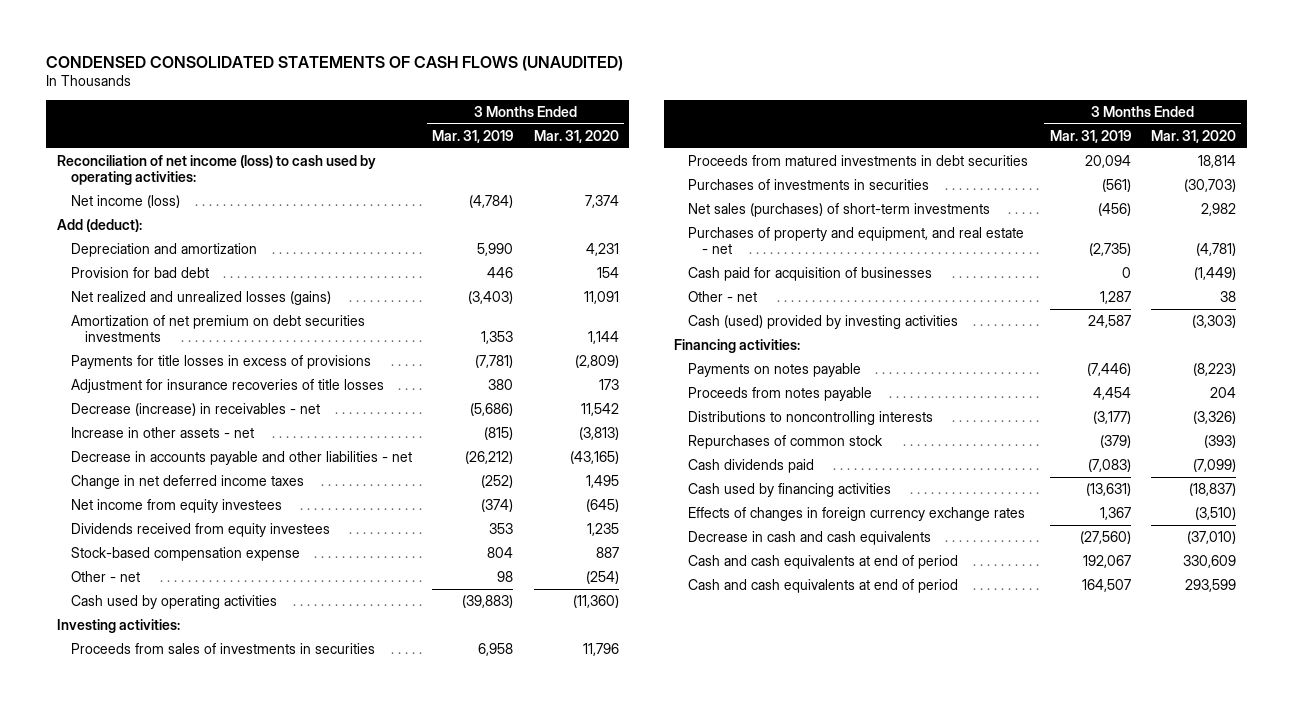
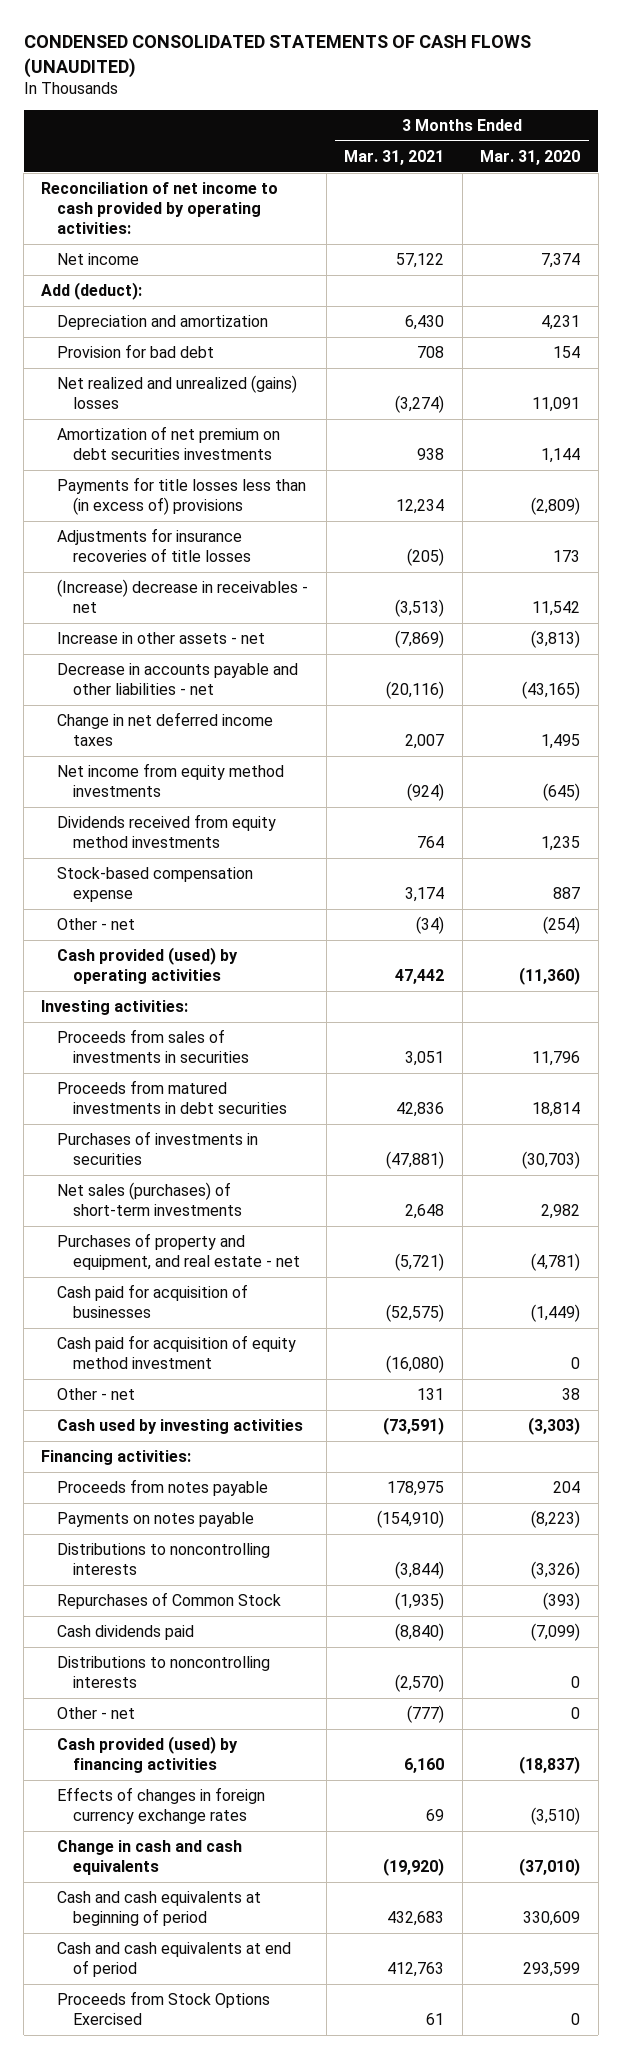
- | 3 Months Ended Mar. 31, 2019 | 3 Months Ended Mar. 31, 2020
+ | 3 Months Ended Mar. 31, 2021 | 3 Months Ended Mar. 31, 2020
- Reconciliation of net income (loss) to cash used by operating activities:
- Net income (loss) | (4,784) | 7,374
+ Reconciliation of net income to cash provided by operating activities:
+ Net income | 57,122 | 7,374
- Net realized and unrealized losses (gains) | (3,403) | 11,091
+ Net realized and unrealized (gains) losses | (3,274) | 11,091
- Payments for title losses in excess of provisions | (7,781) | (2,809)
- Adjustment for insurance recoveries of title losses | 380 | 173
- Decrease (increase) in receivables - net | (5,686) | 11,542
+ Payments for title losses less than (in excess of) provisions | 12,234 | (2,809)
+ Adjustments for insurance recoveries of title losses | (205) | 173
+ (Increase) decrease in receivables - net | (3,513) | 11,542
- Net income from equity investees | (374) | (645)
- Dividends received from equity investees | 353 | 1,235
+ Net income from equity method investments | (924) | (645)
+ Dividends received from equity method investments | 764 | 1,235
- Cash used by operating activities | (39,883) | (11,360)
+ Cash provided (used) by operating activities | 47,442 | (11,360)
+ Cash paid for acquisition of equity method investment | (16,080) | 0
- Cash (used) provided by investing activities | 24,587 | (3,303)
+ Cash used by investing activities | (73,591) | (3,303)
moved down: Payments on notes payable | (154,910) | (8,223)
- Repurchases of common stock | (379) | (393)
+ Repurchases of Common Stock | (1,935) | (393)
- Cash used by financing activities | (13,631) | (18,837)
+ Distributions to noncontrolling interests | (2,570) | 0
+ Other - net | (777) | 0
+ Cash provided (used) by financing activities | 6,160 | (18,837)
- Decrease in cash and cash equivalents | (27,560) | (37,010)
- Cash and cash equivalents at end of period | 192,067 | 330,609
+ Change in cash and cash equivalents | (19,920) | (37,010)
+ Cash and cash equivalents at beginning of period | 432,683 | 330,609
+ Proceeds from Stock Options Exercised | 61 | 0

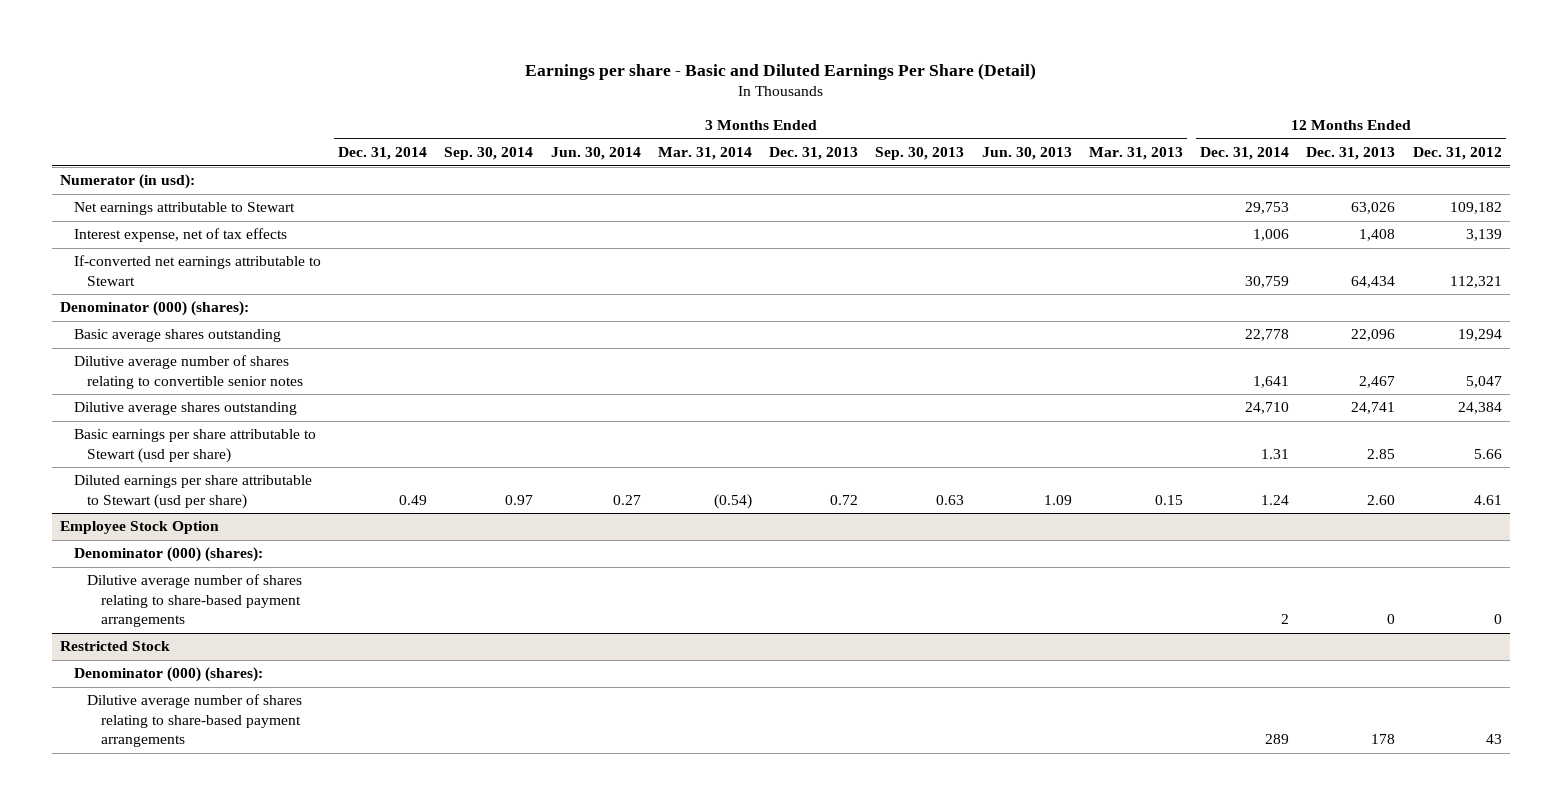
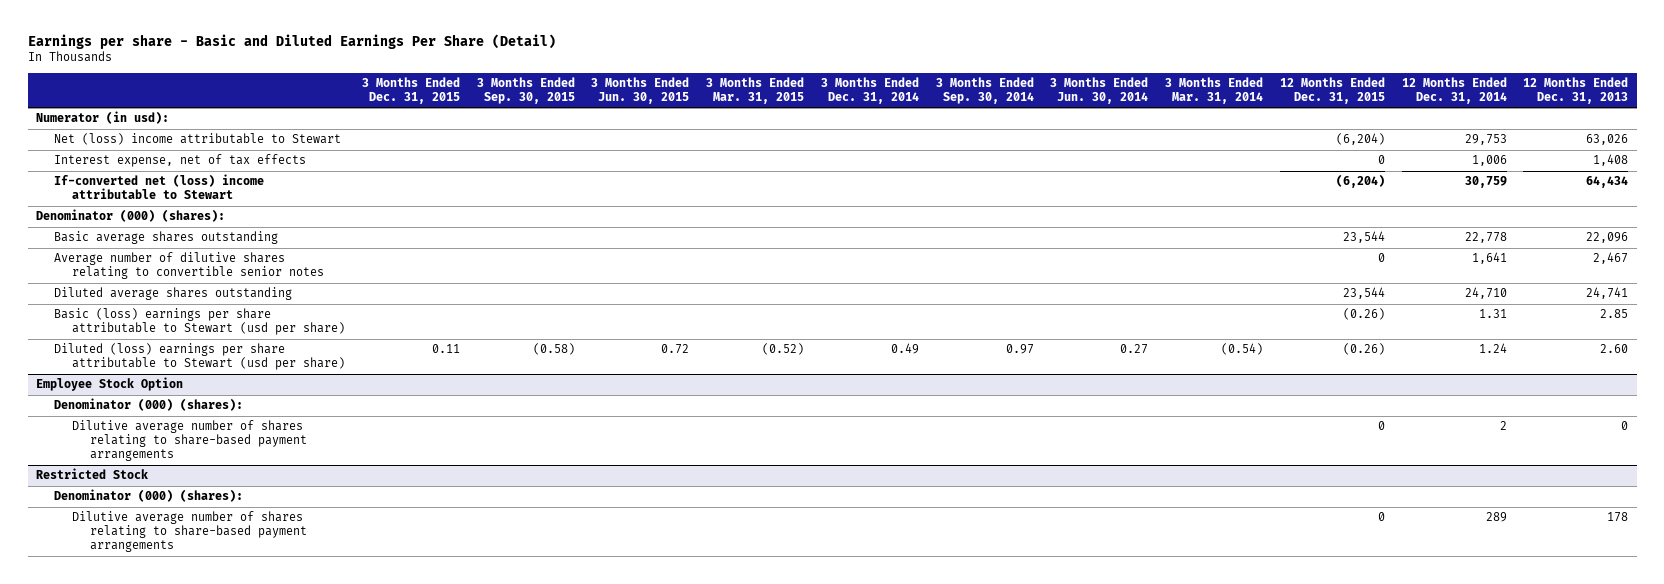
- | 3 Months Ended Dec. 31, 2014 | 3 Months Ended Sep. 30, 2014 | 3 Months Ended Jun. 30, 2014 | 3 Months Ended Mar. 31, 2014 | 3 Months Ended Dec. 31, 2013 | 3 Months Ended Sep. 30, 2013 | 3 Months Ended Jun. 30, 2013 | 3 Months Ended Mar. 31, 2013 | 12 Months Ended Dec. 31, 2014 | 12 Months Ended Dec. 31, 2013 | 12 Months Ended Dec. 31, 2012
+ | 3 Months Ended Dec. 31, 2015 | 3 Months Ended Sep. 30, 2015 | 3 Months Ended Jun. 30, 2015 | 3 Months Ended Mar. 31, 2015 | 3 Months Ended Dec. 31, 2014 | 3 Months Ended Sep. 30, 2014 | 3 Months Ended Jun. 30, 2014 | 3 Months Ended Mar. 31, 2014 | 12 Months Ended Dec. 31, 2015 | 12 Months Ended Dec. 31, 2014 | 12 Months Ended Dec. 31, 2013
- Net earnings attributable to Stewart | | | | | | | | | 29,753 | 63,026 | 109,182
+ Net (loss) income attributable to Stewart | | | | | | | | | (6,204) | 29,753 | 63,026
- If-converted net earnings attributable to Stewart | | | | | | | | | 30,759 | 64,434 | 112,321
+ If-converted net (loss) income attributable to Stewart | | | | | | | | | (6,204) | 30,759 | 64,434
- Dilutive average number of shares relating to convertible senior notes | | | | | | | | | 1,641 | 2,467 | 5,047
- Dilutive average shares outstanding | | | | | | | | | 24,710 | 24,741 | 24,384
- Basic earnings per share attributable to Stewart (usd per share) | | | | | | | | | 1.31 | 2.85 | 5.66
- Diluted earnings per share attributable to Stewart (usd per share) | 0.49 | 0.97 | 0.27 | (0.54) | 0.72 | 0.63 | 1.09 | 0.15 | 1.24 | 2.60 | 4.61
+ Average number of dilutive shares relating to convertible senior notes | | | | | | | | | 0 | 1,641 | 2,467
+ Diluted average shares outstanding | | | | | | | | | 23,544 | 24,710 | 24,741
+ Basic (loss) earnings per share attributable to Stewart (usd per share) | | | | | | | | | (0.26) | 1.31 | 2.85
+ Diluted (loss) earnings per share attributable to Stewart (usd per share) | 0.11 | (0.58) | 0.72 | (0.52) | 0.49 | 0.97 | 0.27 | (0.54) | (0.26) | 1.24 | 2.60

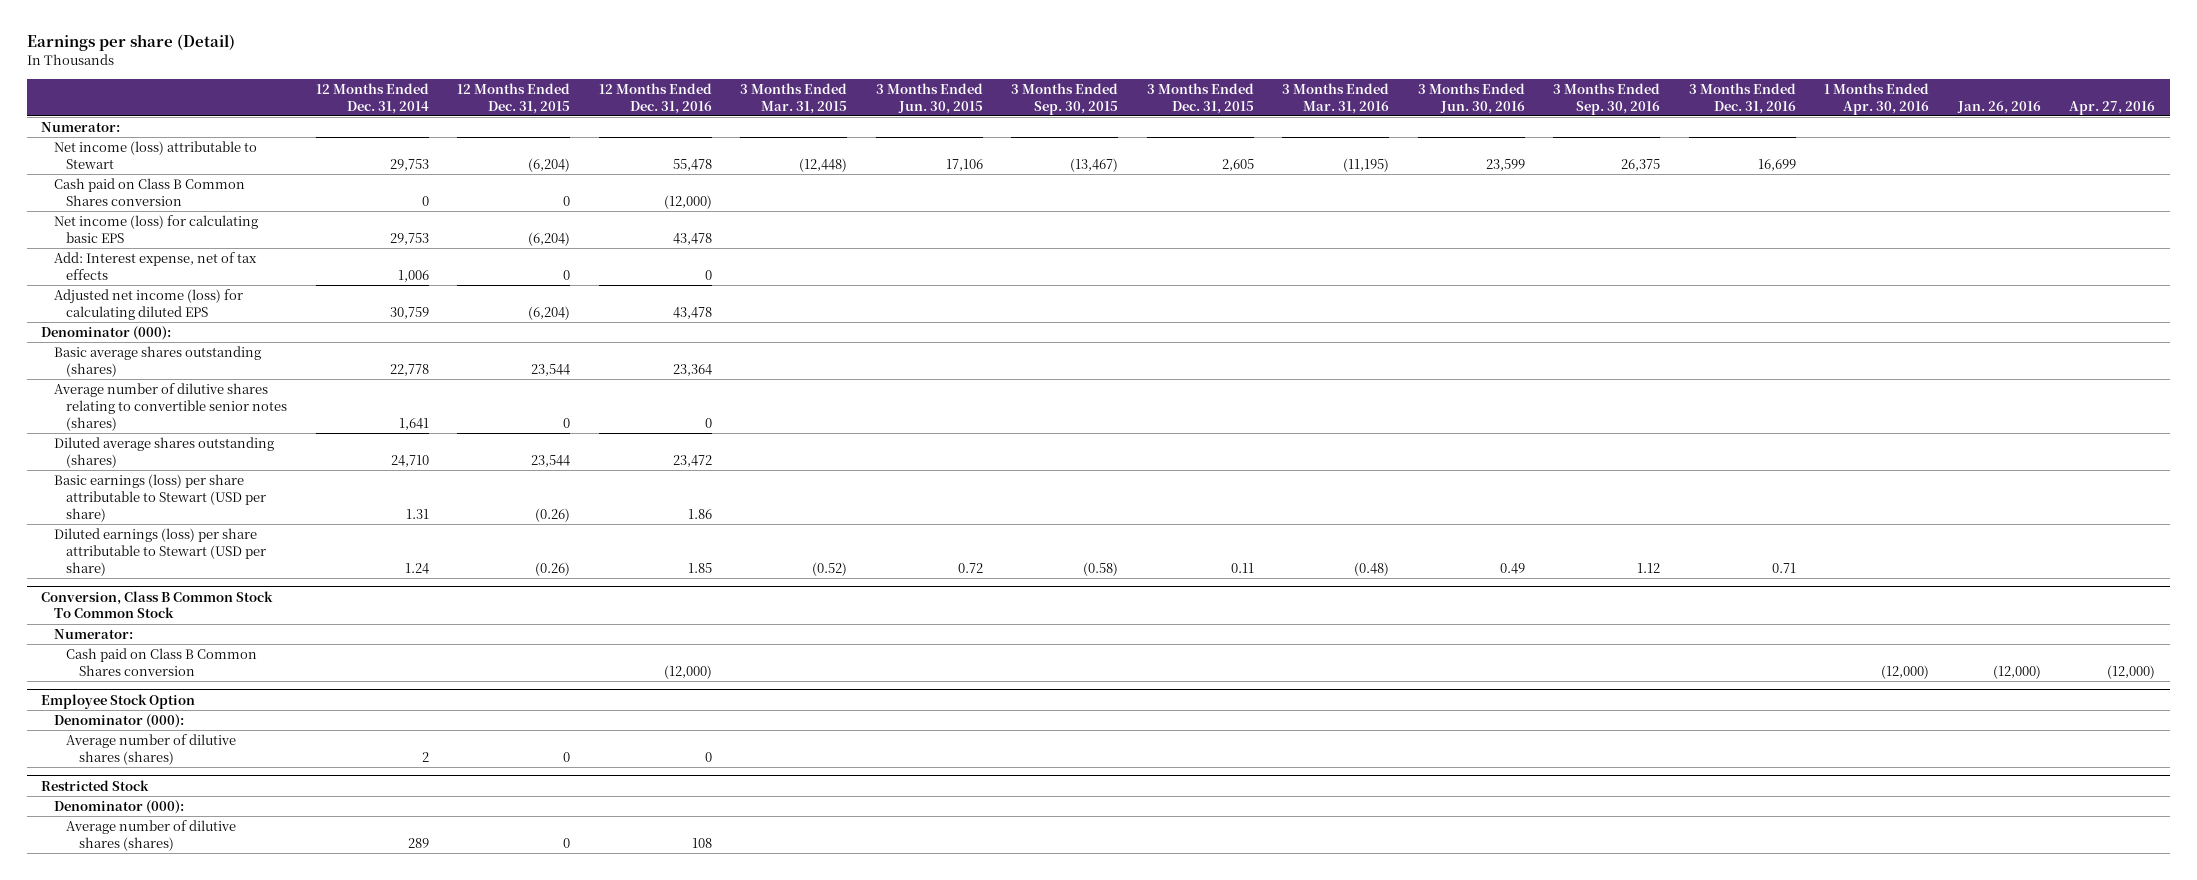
- Earnings per share - Basic and Diluted Earnings Per Share (Detail)
+ Earnings per share (Detail)
- | 3 Months Ended Dec. 31, 2015 | 3 Months Ended Sep. 30, 2015 | 3 Months Ended Jun. 30, 2015 | 3 Months Ended Mar. 31, 2015 | 3 Months Ended Dec. 31, 2014 | 3 Months Ended Sep. 30, 2014 | 3 Months Ended Jun. 30, 2014 | 3 Months Ended Mar. 31, 2014 | 12 Months Ended Dec. 31, 2015 | 12 Months Ended Dec. 31, 2014 | 12 Months Ended Dec. 31, 2013
+ | 12 Months Ended Dec. 31, 2014 | 12 Months Ended Dec. 31, 2015 | 12 Months Ended Dec. 31, 2016 | 3 Months Ended Mar. 31, 2015 | 3 Months Ended Jun. 30, 2015 | 3 Months Ended Sep. 30, 2015 | 3 Months Ended Dec. 31, 2015 | 3 Months Ended Mar. 31, 2016 | 3 Months Ended Jun. 30, 2016 | 3 Months Ended Sep. 30, 2016 | 3 Months Ended Dec. 31, 2016 | 1 Months Ended Apr. 30, 2016 | Jan. 26, 2016 | Apr. 27, 2016
- Numerator (in usd):
- Net (loss) income attributable to Stewart | | | | | | | | | (6,204) | 29,753 | 63,026
- Interest expense, net of tax effects | | | | | | | | | 0 | 1,006 | 1,408
- If-converted net (loss) income attributable to Stewart | | | | | | | | | (6,204) | 30,759 | 64,434
- Denominator (000) (shares):
- Basic average shares outstanding | | | | | | | | | 23,544 | 22,778 | 22,096
- Average number of dilutive shares relating to convertible senior notes | | | | | | | | | 0 | 1,641 | 2,467
- Diluted average shares outstanding | | | | | | | | | 23,544 | 24,710 | 24,741
- Basic (loss) earnings per share attributable to Stewart (usd per share) | | | | | | | | | (0.26) | 1.31 | 2.85
- Diluted (loss) earnings per share attributable to Stewart (usd per share) | 0.11 | (0.58) | 0.72 | (0.52) | 0.49 | 0.97 | 0.27 | (0.54) | (0.26) | 1.24 | 2.60
+ Numerator:
+ Net income (loss) attributable to Stewart | 29,753 | (6,204) | 55,478 | (12,448) | 17,106 | (13,467) | 2,605 | (11,195) | 23,599 | 26,375 | 16,699 | | |
+ Cash paid on Class B Common Shares conversion | 0 | 0 | (12,000) | | | | | | | | | | |
+ Net income (loss) for calculating basic EPS | 29,753 | (6,204) | 43,478 | | | | | | | | | | |
+ Add: Interest expense, net of tax effects | 1,006 | 0 | 0 | | | | | | | | | | |
+ Adjusted net income (loss) for calculating diluted EPS | 30,759 | (6,204) | 43,478 | | | | | | | | | | |
+ Denominator (000):
+ Basic average shares outstanding (shares) | 22,778 | 23,544 | 23,364 | | | | | | | | | | |
+ Average number of dilutive shares relating to convertible senior notes (shares) | 1,641 | 0 | 0 | | | | | | | | | | |
+ Diluted average shares outstanding (shares) | 24,710 | 23,544 | 23,472 | | | | | | | | | | |
+ Basic earnings (loss) per share attributable to Stewart (USD per share) | 1.31 | (0.26) | 1.86 | | | | | | | | | | |
+ Diluted earnings (loss) per share attributable to Stewart (USD per share) | 1.24 | (0.26) | 1.85 | (0.52) | 0.72 | (0.58) | 0.11 | (0.48) | 0.49 | 1.12 | 0.71 | | |
+ Conversion, Class B Common Stock To Common Stock
+ Numerator:
+ Cash paid on Class B Common Shares conversion | | | (12,000) | | | | | | | | | (12,000) | (12,000) | (12,000)
@ Employee Stock Option
- Denominator (000) (shares):
- Dilutive average number of shares relating to share-based payment arrangements | | | | | | | | | 0 | 2 | 0
+ Denominator (000):
+ Average number of dilutive shares (shares) | 2 | 0 | 0 | | | | | | | | | | |
@ Restricted Stock
- Denominator (000) (shares):
- Dilutive average number of shares relating to share-based payment arrangements | | | | | | | | | 0 | 289 | 178
+ Denominator (000):
+ Average number of dilutive shares (shares) | 289 | 0 | 108 | | | | | | | | | | |

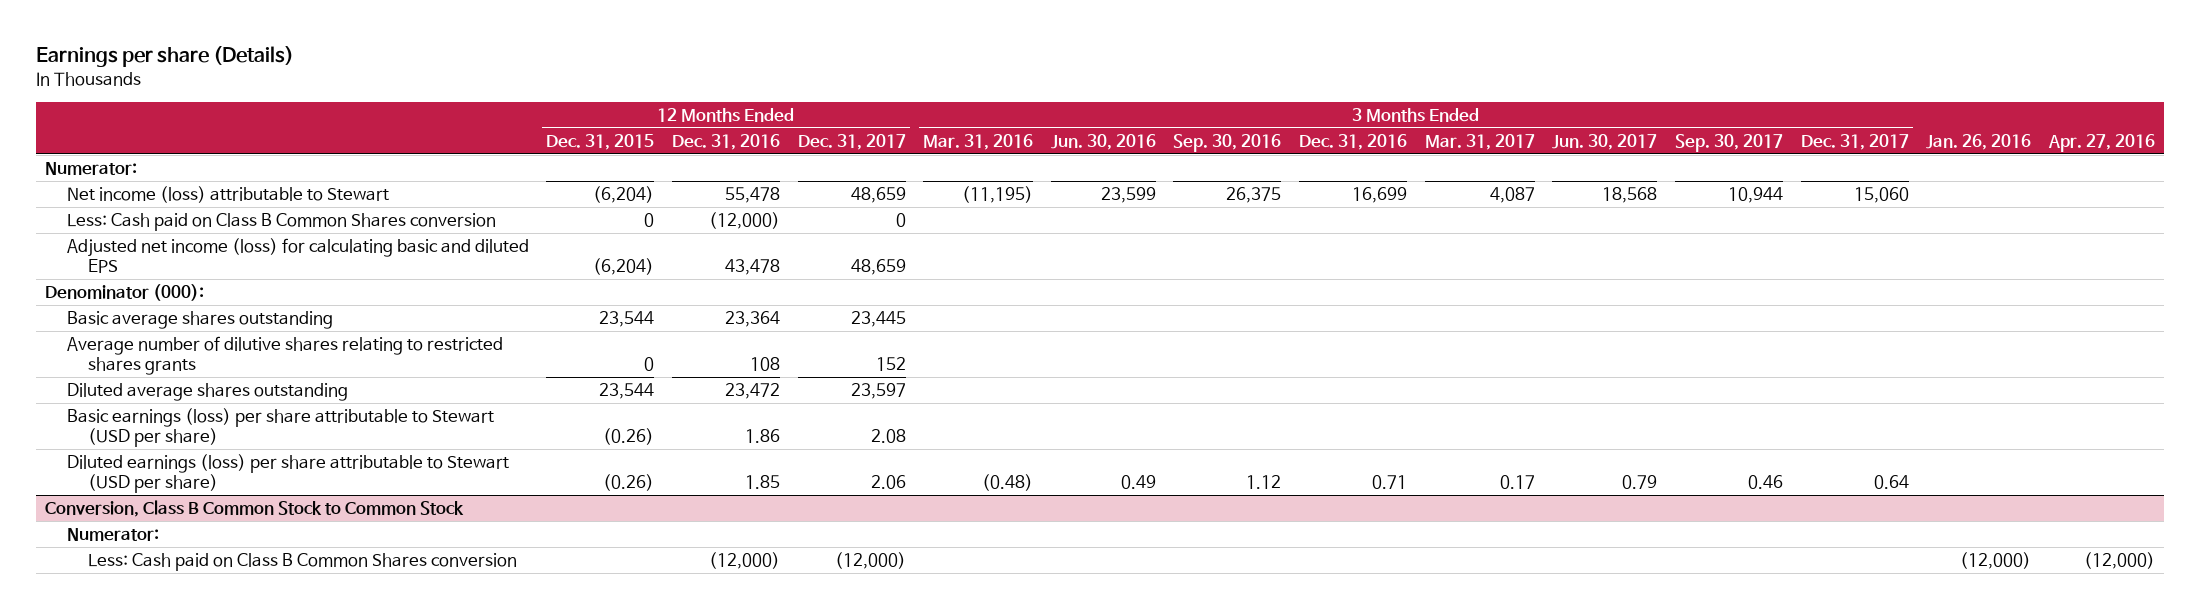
- Earnings per share (Detail)
+ Earnings per share (Details)
- | 12 Months Ended Dec. 31, 2014 | 12 Months Ended Dec. 31, 2015 | 12 Months Ended Dec. 31, 2016 | 3 Months Ended Mar. 31, 2015 | 3 Months Ended Jun. 30, 2015 | 3 Months Ended Sep. 30, 2015 | 3 Months Ended Dec. 31, 2015 | 3 Months Ended Mar. 31, 2016 | 3 Months Ended Jun. 30, 2016 | 3 Months Ended Sep. 30, 2016 | 3 Months Ended Dec. 31, 2016 | 1 Months Ended Apr. 30, 2016 | Jan. 26, 2016 | Apr. 27, 2016
+ | 12 Months Ended Dec. 31, 2015 | 12 Months Ended Dec. 31, 2016 | 12 Months Ended Dec. 31, 2017 | 3 Months Ended Mar. 31, 2016 | 3 Months Ended Jun. 30, 2016 | 3 Months Ended Sep. 30, 2016 | 3 Months Ended Dec. 31, 2016 | 3 Months Ended Mar. 31, 2017 | 3 Months Ended Jun. 30, 2017 | 3 Months Ended Sep. 30, 2017 | 3 Months Ended Dec. 31, 2017 | Jan. 26, 2016 | Apr. 27, 2016
- Cash paid on Class B Common Shares conversion | 0 | 0 | (12,000) | | | | | | | | | | |
- Net income (loss) for calculating basic EPS | 29,753 | (6,204) | 43,478 | | | | | | | | | | |
- Add: Interest expense, net of tax effects | 1,006 | 0 | 0 | | | | | | | | | | |
- Adjusted net income (loss) for calculating diluted EPS | 30,759 | (6,204) | 43,478 | | | | | | | | | | |
+ Less: Cash paid on Class B Common Shares conversion | 0 | (12,000) | 0 | | | | | | | | | |
+ Adjusted net income (loss) for calculating basic and diluted EPS | (6,204) | 43,478 | 48,659 | | | | | | | | | |
- Basic average shares outstanding (shares) | 22,778 | 23,544 | 23,364 | | | | | | | | | | |
- Average number of dilutive shares relating to convertible senior notes (shares) | 1,641 | 0 | 0 | | | | | | | | | | |
- Diluted average shares outstanding (shares) | 24,710 | 23,544 | 23,472 | | | | | | | | | | |
+ Basic average shares outstanding | 23,544 | 23,364 | 23,445 | | | | | | | | | |
+ Average number of dilutive shares relating to restricted shares grants | 0 | 108 | 152 | | | | | | | | | |
+ Diluted average shares outstanding | 23,544 | 23,472 | 23,597 | | | | | | | | | |
- Conversion, Class B Common Stock To Common Stock
+ Conversion, Class B Common Stock to Common Stock
- Cash paid on Class B Common Shares conversion | | | (12,000) | | | | | | | | | (12,000) | (12,000) | (12,000)
- Employee Stock Option
- Denominator (000):
- Average number of dilutive shares (shares) | 2 | 0 | 0 | | | | | | | | | | |
- Restricted Stock
- Denominator (000):
- Average number of dilutive shares (shares) | 289 | 0 | 108 | | | | | | | | | | |
+ Less: Cash paid on Class B Common Shares conversion | | (12,000) | (12,000) | | | | | | | | | (12,000) | (12,000)

